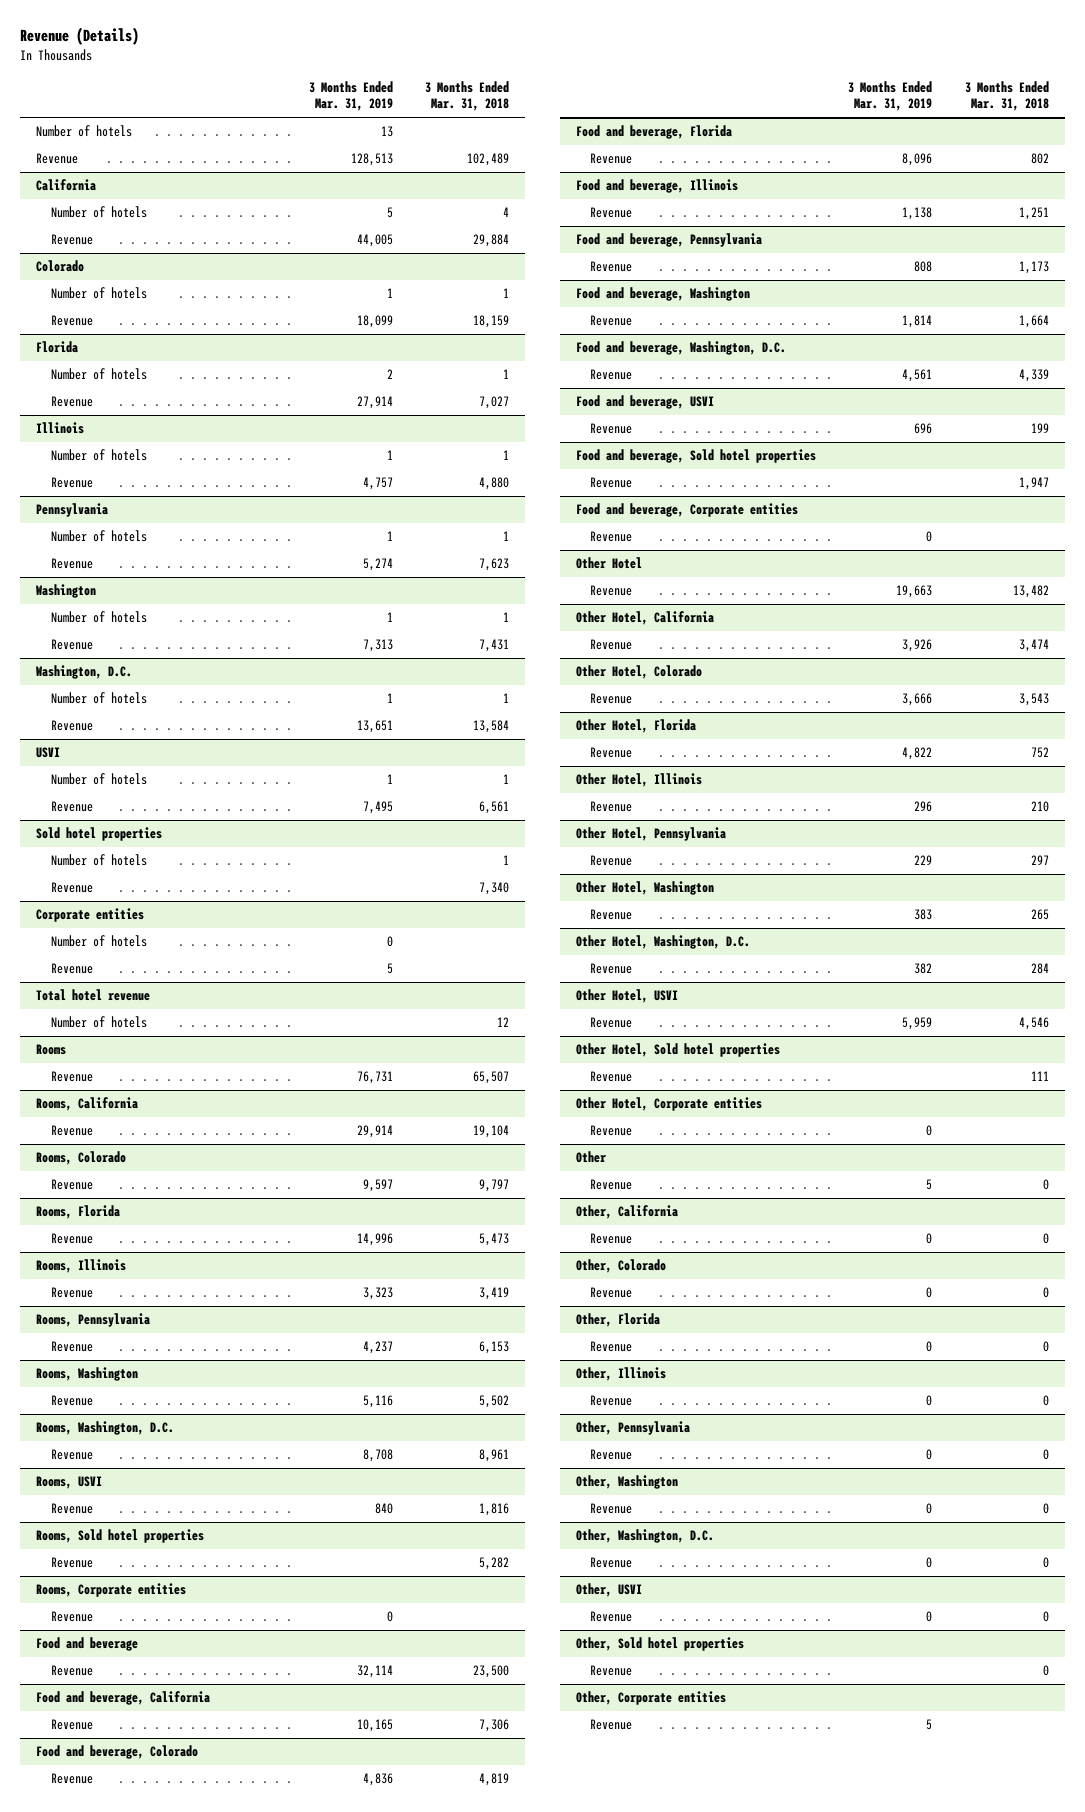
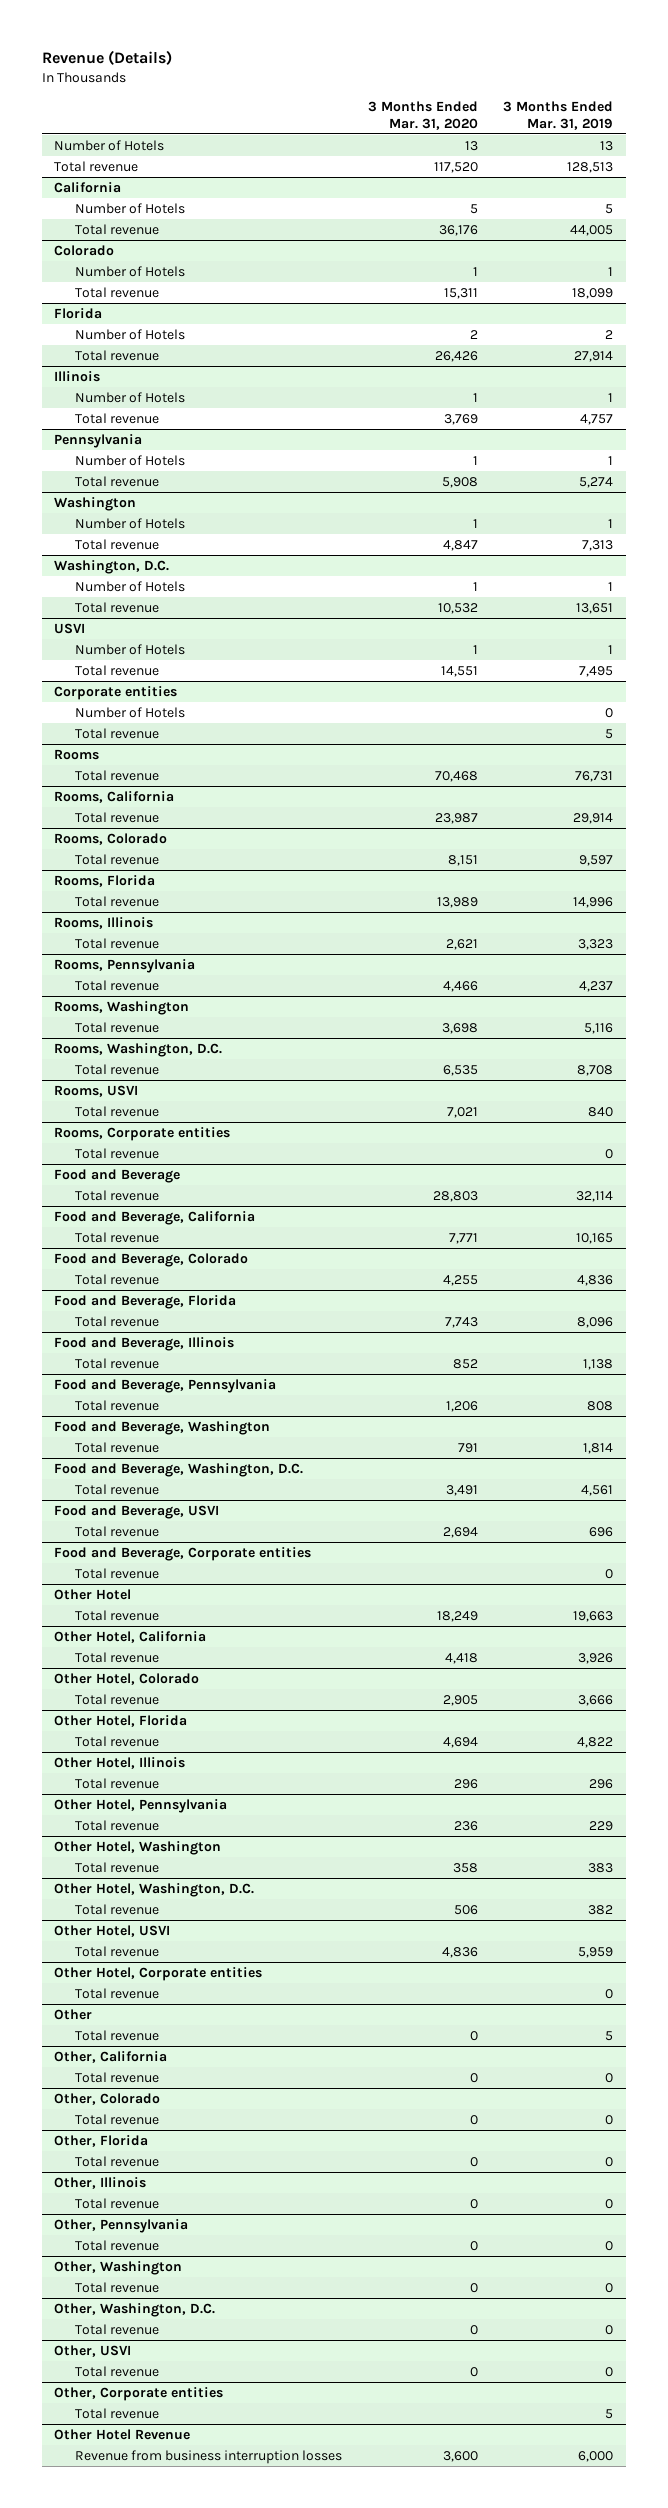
- | 3 Months Ended Mar. 31, 2019 | 3 Months Ended Mar. 31, 2018
+ | 3 Months Ended Mar. 31, 2020 | 3 Months Ended Mar. 31, 2019
- Number of hotels | 13 |
- Revenue | 128,513 | 102,489
+ Number of Hotels | 13 | 13
+ Total revenue | 117,520 | 128,513
@ California
- Number of hotels | 5 | 4
- Revenue | 44,005 | 29,884
+ Number of Hotels | 5 | 5
+ Total revenue | 36,176 | 44,005
@ Colorado
- Number of hotels | 1 | 1
- Revenue | 18,099 | 18,159
+ Number of Hotels | 1 | 1
+ Total revenue | 15,311 | 18,099
@ Florida
- Number of hotels | 2 | 1
- Revenue | 27,914 | 7,027
+ Number of Hotels | 2 | 2
+ Total revenue | 26,426 | 27,914
@ Illinois
- Number of hotels | 1 | 1
- Revenue | 4,757 | 4,880
+ Number of Hotels | 1 | 1
+ Total revenue | 3,769 | 4,757
@ Pennsylvania
- Number of hotels | 1 | 1
- Revenue | 5,274 | 7,623
+ Number of Hotels | 1 | 1
+ Total revenue | 5,908 | 5,274
@ Washington
- Number of hotels | 1 | 1
- Revenue | 7,313 | 7,431
+ Number of Hotels | 1 | 1
+ Total revenue | 4,847 | 7,313
@ Washington, D.C.
- Number of hotels | 1 | 1
- Revenue | 13,651 | 13,584
+ Number of Hotels | 1 | 1
+ Total revenue | 10,532 | 13,651
@ USVI
- Number of hotels | 1 | 1
- Revenue | 7,495 | 6,561
- Sold hotel properties
- Number of hotels | | 1
- Revenue | | 7,340
@ USVI
+ Number of Hotels | 1 | 1
+ Total revenue | 14,551 | 7,495
@ Corporate entities
- Number of hotels | 0 |
- Revenue | 5 |
- Total hotel revenue
- Number of hotels | | 12
@ Corporate entities
+ Number of Hotels | | 0
+ Total revenue | | 5
@ Rooms
- Revenue | 76,731 | 65,507
+ Total revenue | 70,468 | 76,731
@ Rooms, California
- Revenue | 29,914 | 19,104
+ Total revenue | 23,987 | 29,914
@ Rooms, Colorado
- Revenue | 9,597 | 9,797
+ Total revenue | 8,151 | 9,597
@ Rooms, Florida
- Revenue | 14,996 | 5,473
+ Total revenue | 13,989 | 14,996
@ Rooms, Illinois
- Revenue | 3,323 | 3,419
+ Total revenue | 2,621 | 3,323
@ Rooms, Pennsylvania
- Revenue | 4,237 | 6,153
+ Total revenue | 4,466 | 4,237
@ Rooms, Washington
- Revenue | 5,116 | 5,502
+ Total revenue | 3,698 | 5,116
@ Rooms, Washington, D.C.
- Revenue | 8,708 | 8,961
+ Total revenue | 6,535 | 8,708
@ Rooms, USVI
- Revenue | 840 | 1,816
- Rooms, Sold hotel properties
- Revenue | | 5,282
@ Rooms, USVI
+ Total revenue | 7,021 | 840
@ Rooms, Corporate entities
- Revenue | 0 |
- Food and beverage
- Revenue | 32,114 | 23,500
- Food and beverage, California
- Revenue | 10,165 | 7,306
- Food and beverage, Colorado
- Revenue | 4,836 | 4,819
- Food and beverage, Florida
- Revenue | 8,096 | 802
- Food and beverage, Illinois
- Revenue | 1,138 | 1,251
- Food and beverage, Pennsylvania
- Revenue | 808 | 1,173
- Food and beverage, Washington
- Revenue | 1,814 | 1,664
- Food and beverage, Washington, D.C.
- Revenue | 4,561 | 4,339
- Food and beverage, USVI
- Revenue | 696 | 199
- Food and beverage, Sold hotel properties
- Revenue | | 1,947
- Food and beverage, Corporate entities
- Revenue | 0 |
@ Rooms, Corporate entities
+ Total revenue | | 0
+ Food and Beverage
+ Total revenue | 28,803 | 32,114
+ Food and Beverage, California
+ Total revenue | 7,771 | 10,165
+ Food and Beverage, Colorado
+ Total revenue | 4,255 | 4,836
+ Food and Beverage, Florida
+ Total revenue | 7,743 | 8,096
+ Food and Beverage, Illinois
+ Total revenue | 852 | 1,138
+ Food and Beverage, Pennsylvania
+ Total revenue | 1,206 | 808
+ Food and Beverage, Washington
+ Total revenue | 791 | 1,814
+ Food and Beverage, Washington, D.C.
+ Total revenue | 3,491 | 4,561
+ Food and Beverage, USVI
+ Total revenue | 2,694 | 696
+ Food and Beverage, Corporate entities
+ Total revenue | | 0
@ Other Hotel
- Revenue | 19,663 | 13,482
+ Total revenue | 18,249 | 19,663
@ Other Hotel, California
- Revenue | 3,926 | 3,474
+ Total revenue | 4,418 | 3,926
@ Other Hotel, Colorado
- Revenue | 3,666 | 3,543
+ Total revenue | 2,905 | 3,666
@ Other Hotel, Florida
- Revenue | 4,822 | 752
+ Total revenue | 4,694 | 4,822
@ Other Hotel, Illinois
- Revenue | 296 | 210
+ Total revenue | 296 | 296
@ Other Hotel, Pennsylvania
- Revenue | 229 | 297
+ Total revenue | 236 | 229
@ Other Hotel, Washington
- Revenue | 383 | 265
+ Total revenue | 358 | 383
@ Other Hotel, Washington, D.C.
- Revenue | 382 | 284
+ Total revenue | 506 | 382
@ Other Hotel, USVI
- Revenue | 5,959 | 4,546
- Other Hotel, Sold hotel properties
- Revenue | | 111
@ Other Hotel, USVI
+ Total revenue | 4,836 | 5,959
@ Other Hotel, Corporate entities
- Revenue | 0 |
+ Total revenue | | 0
@ Other
- Revenue | 5 | 0
+ Total revenue | 0 | 5
@ Other, California
- Revenue | 0 | 0
+ Total revenue | 0 | 0
@ Other, Colorado
- Revenue | 0 | 0
+ Total revenue | 0 | 0
@ Other, Florida
- Revenue | 0 | 0
+ Total revenue | 0 | 0
@ Other, Illinois
- Revenue | 0 | 0
+ Total revenue | 0 | 0
@ Other, Pennsylvania
- Revenue | 0 | 0
+ Total revenue | 0 | 0
@ Other, Washington
- Revenue | 0 | 0
+ Total revenue | 0 | 0
@ Other, Washington, D.C.
- Revenue | 0 | 0
+ Total revenue | 0 | 0
@ Other, USVI
- Revenue | 0 | 0
- Other, Sold hotel properties
- Revenue | | 0
@ Other, USVI
+ Total revenue | 0 | 0
@ Other, Corporate entities
- Revenue | 5 |
+ Total revenue | | 5
+ Other Hotel Revenue
+ Revenue from business interruption losses | 3,600 | 6,000

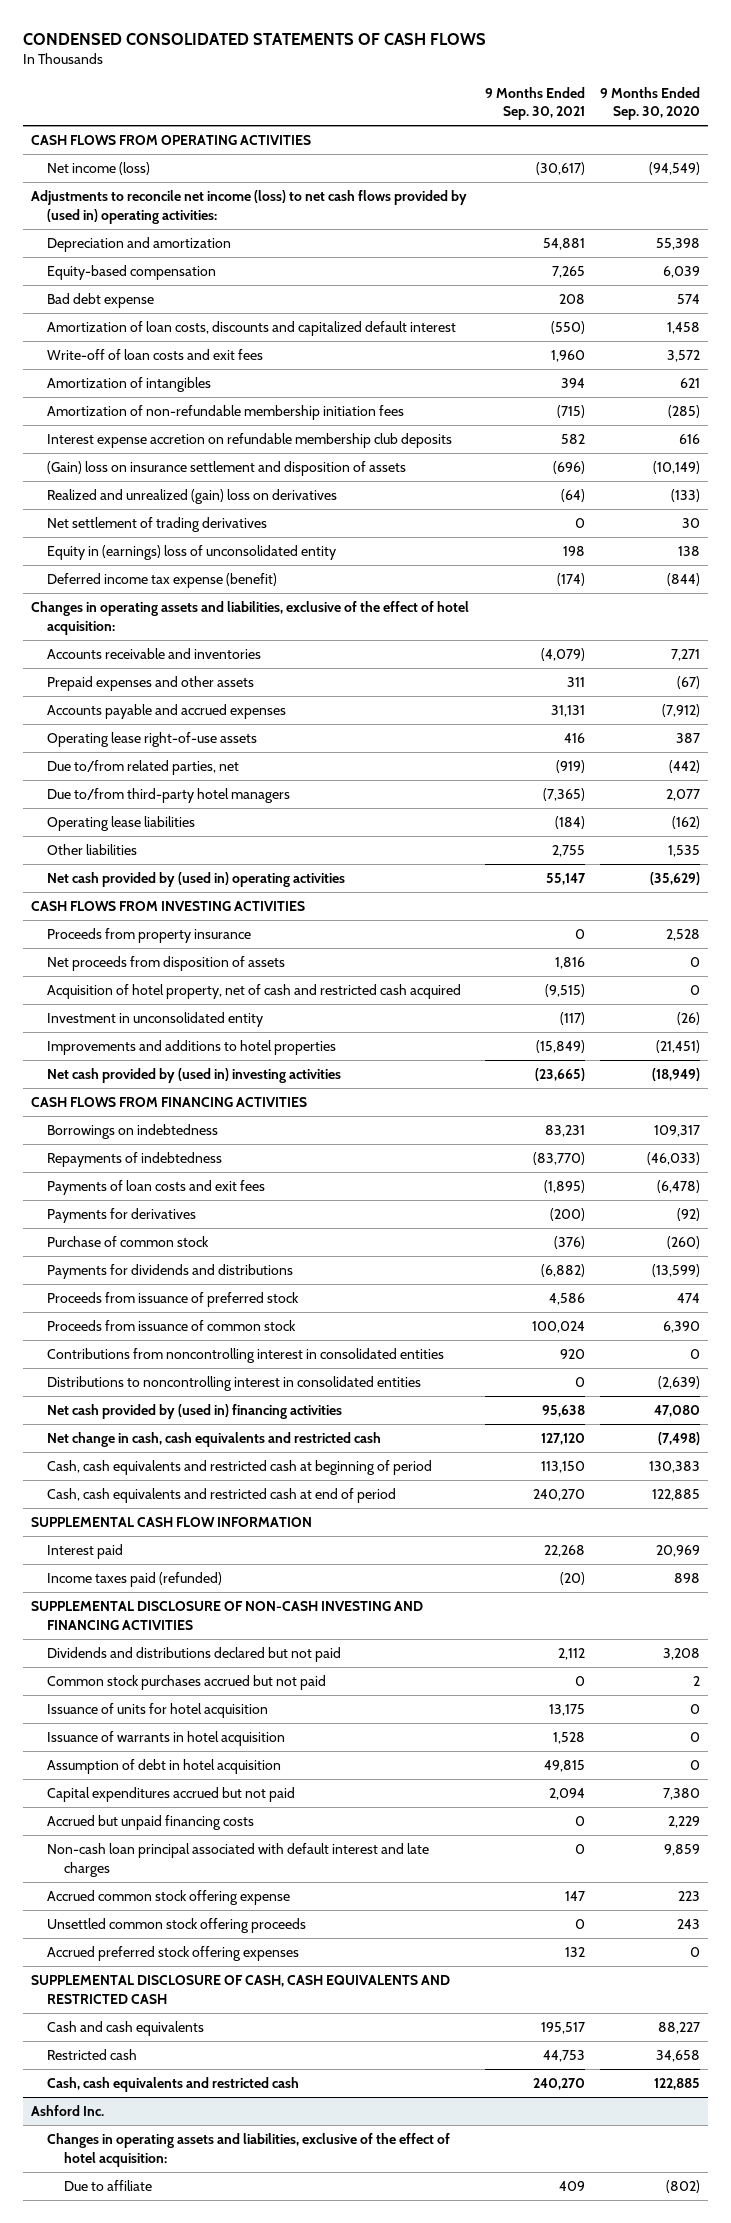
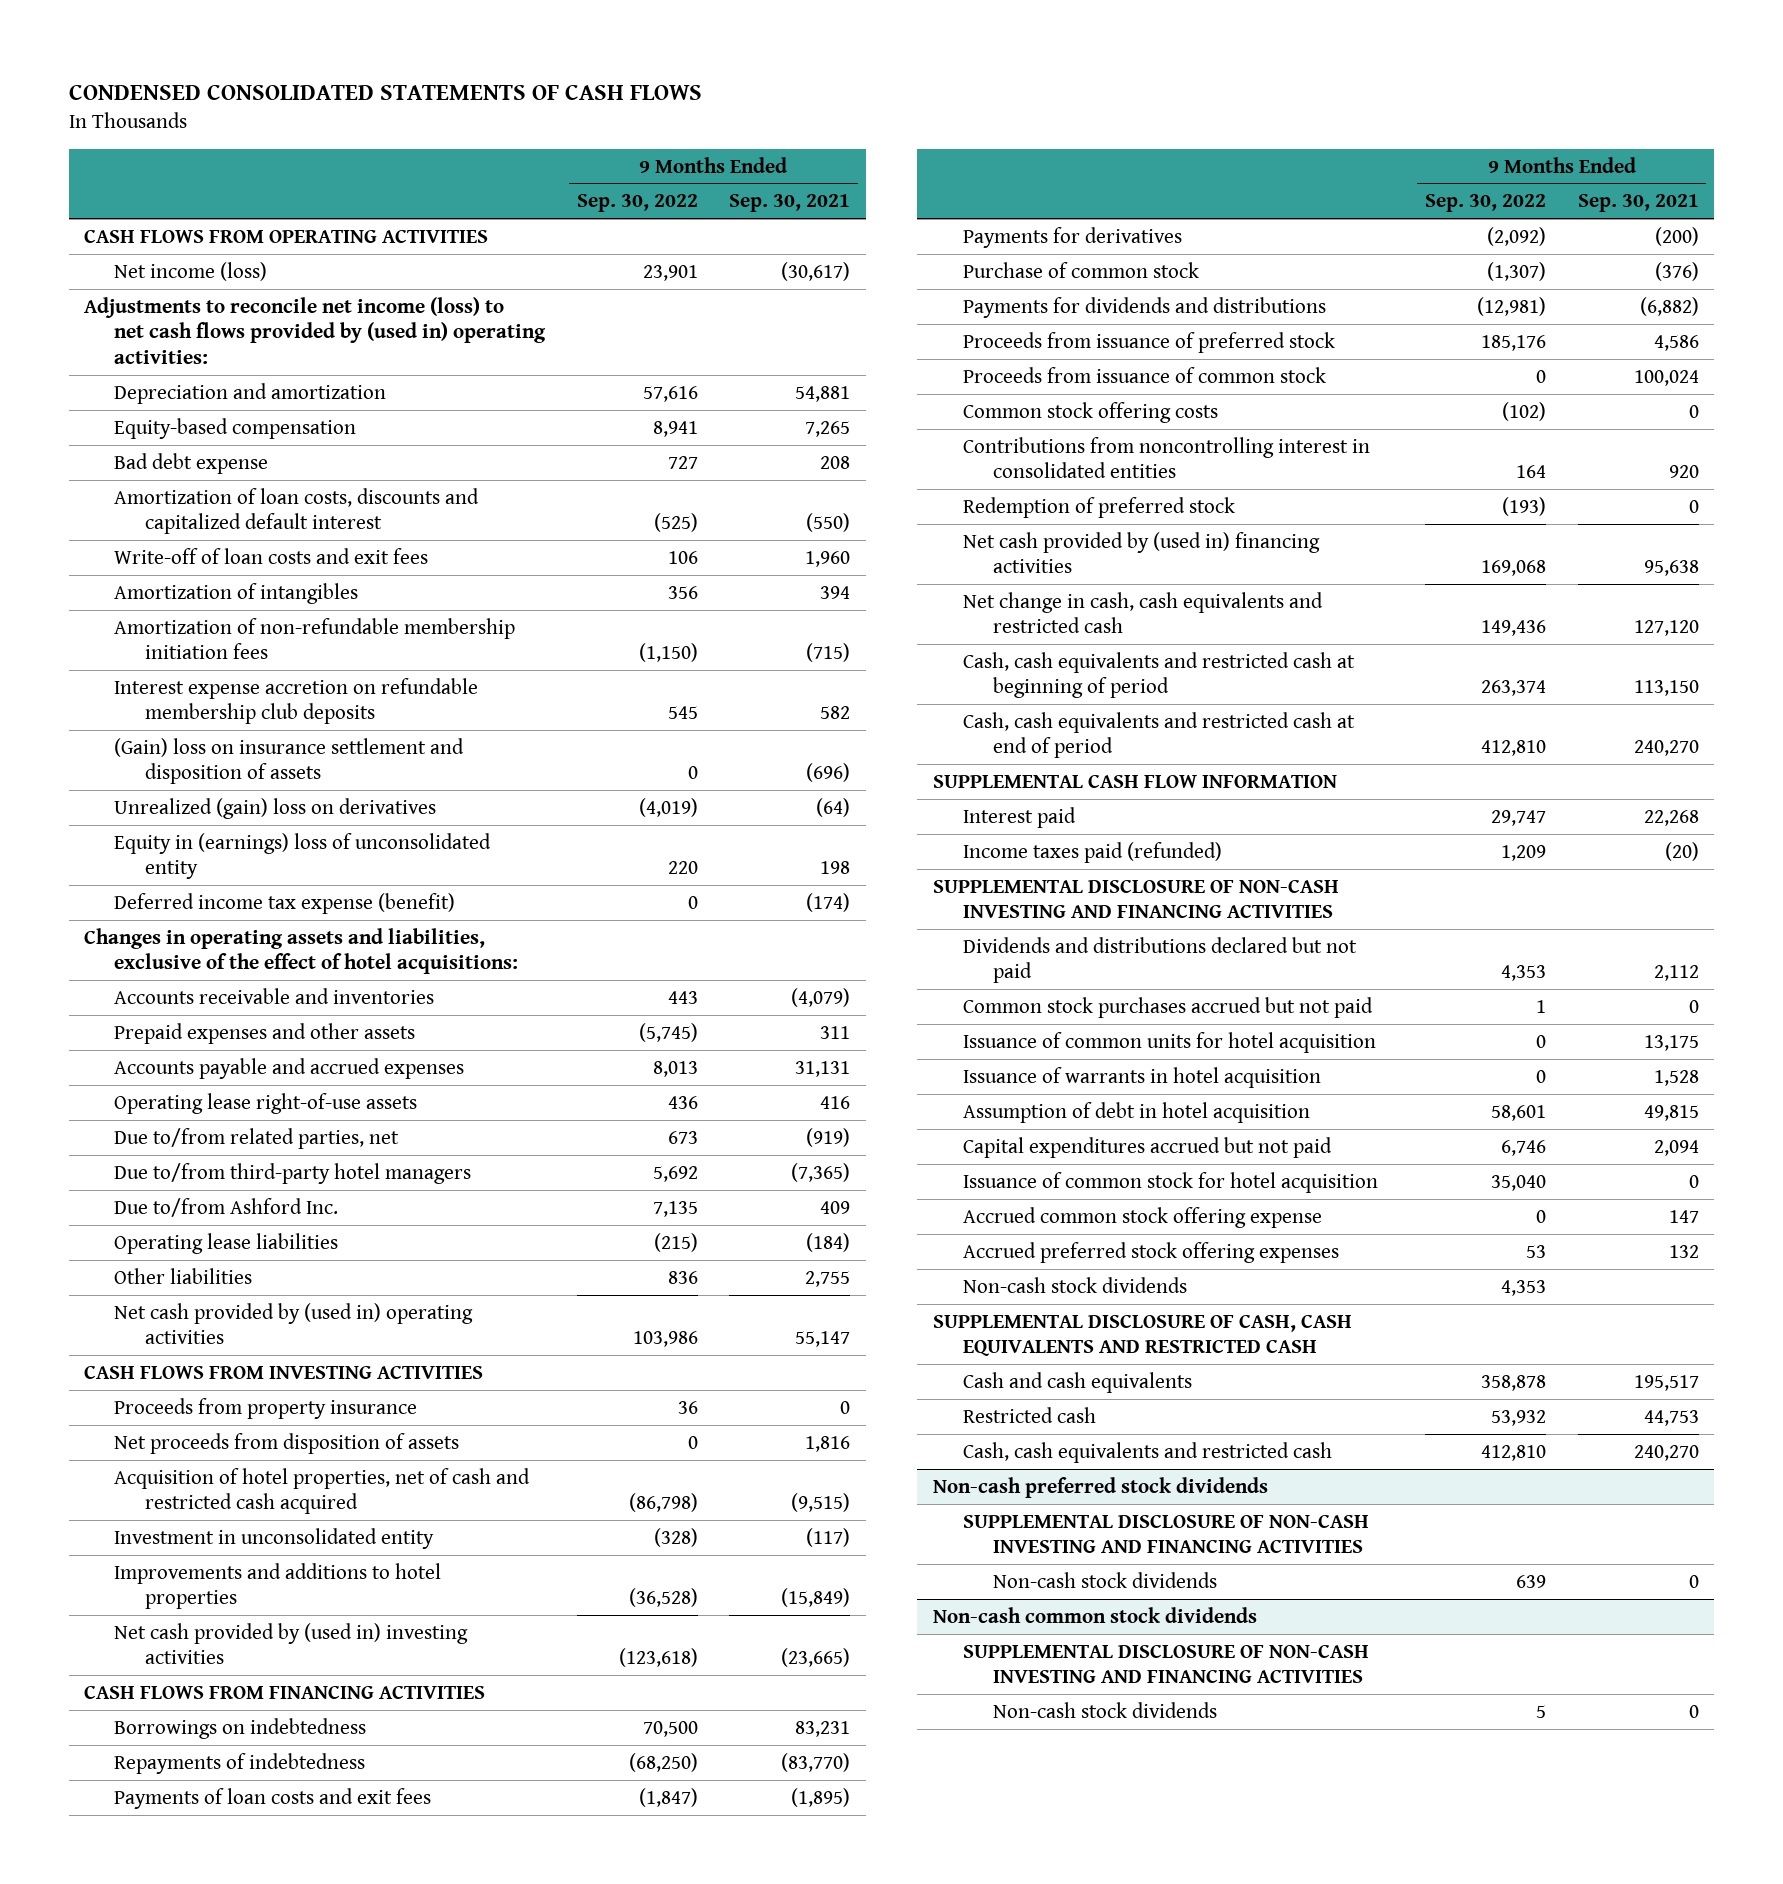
- | 9 Months Ended Sep. 30, 2021 | 9 Months Ended Sep. 30, 2020
+ | 9 Months Ended Sep. 30, 2022 | 9 Months Ended Sep. 30, 2021
- Realized and unrealized (gain) loss on derivatives | (64) | (133)
- Net settlement of trading derivatives | 0 | 30
+ Unrealized (gain) loss on derivatives | (4,019) | (64)
- Changes in operating assets and liabilities, exclusive of the effect of hotel acquisition:
+ Changes in operating assets and liabilities, exclusive of the effect of hotel acquisitions:
+ Due to/from Ashford Inc. | 7,135 | 409
- Acquisition of hotel property, net of cash and restricted cash acquired | (9,515) | 0
+ Acquisition of hotel properties, net of cash and restricted cash acquired | (86,798) | (9,515)
+ Common stock offering costs | (102) | 0
- Distributions to noncontrolling interest in consolidated entities | 0 | (2,639)
+ Redemption of preferred stock | (193) | 0
- Issuance of units for hotel acquisition | 13,175 | 0
+ Issuance of common units for hotel acquisition | 0 | 13,175
- Accrued but unpaid financing costs | 0 | 2,229
- Non-cash loan principal associated with default interest and late charges | 0 | 9,859
+ Issuance of common stock for hotel acquisition | 35,040 | 0
- Unsettled common stock offering proceeds | 0 | 243
+ Non-cash stock dividends | 4,353 |
- Ashford Inc.
- Changes in operating assets and liabilities, exclusive of the effect of hotel acquisition:
- Due to affiliate | 409 | (802)
+ Non-cash preferred stock dividends
+ SUPPLEMENTAL DISCLOSURE OF NON-CASH INVESTING AND FINANCING ACTIVITIES
+ Non-cash stock dividends | 639 | 0
+ Non-cash common stock dividends
+ SUPPLEMENTAL DISCLOSURE OF NON-CASH INVESTING AND FINANCING ACTIVITIES
+ Non-cash stock dividends | 5 | 0

